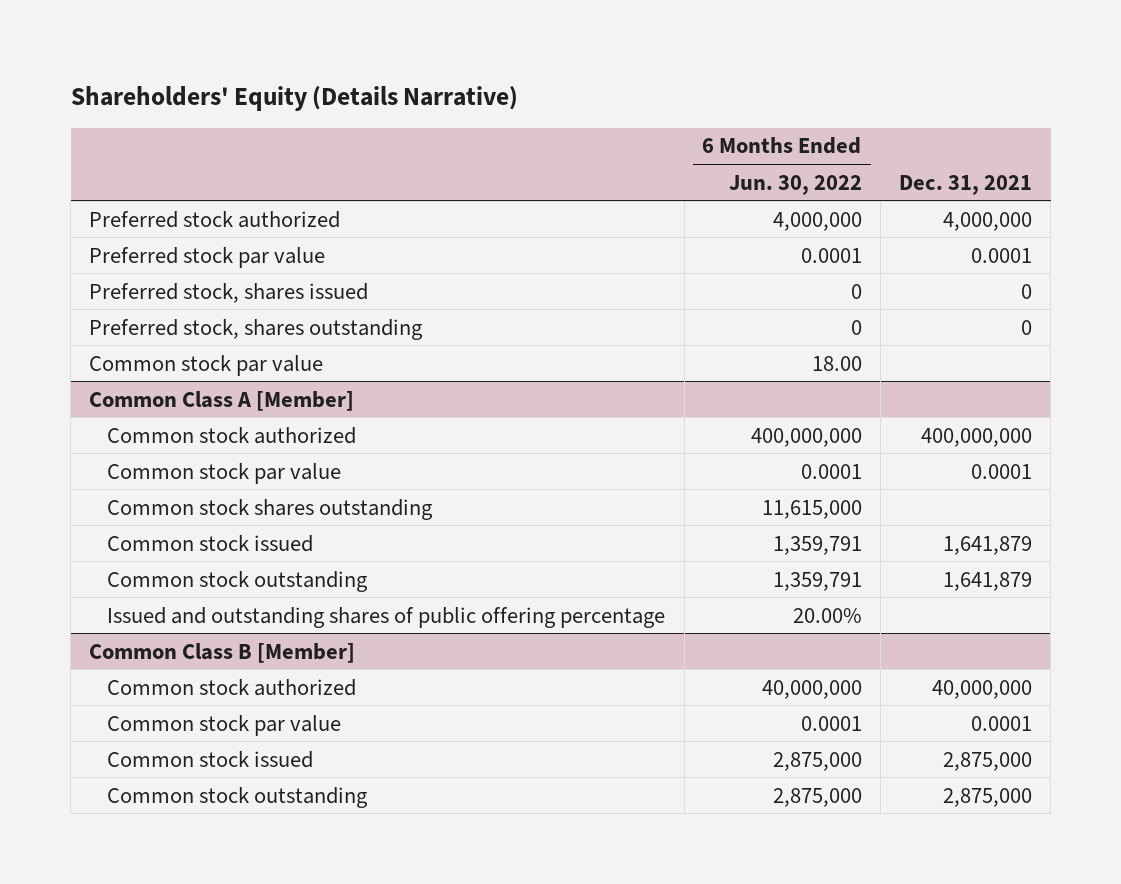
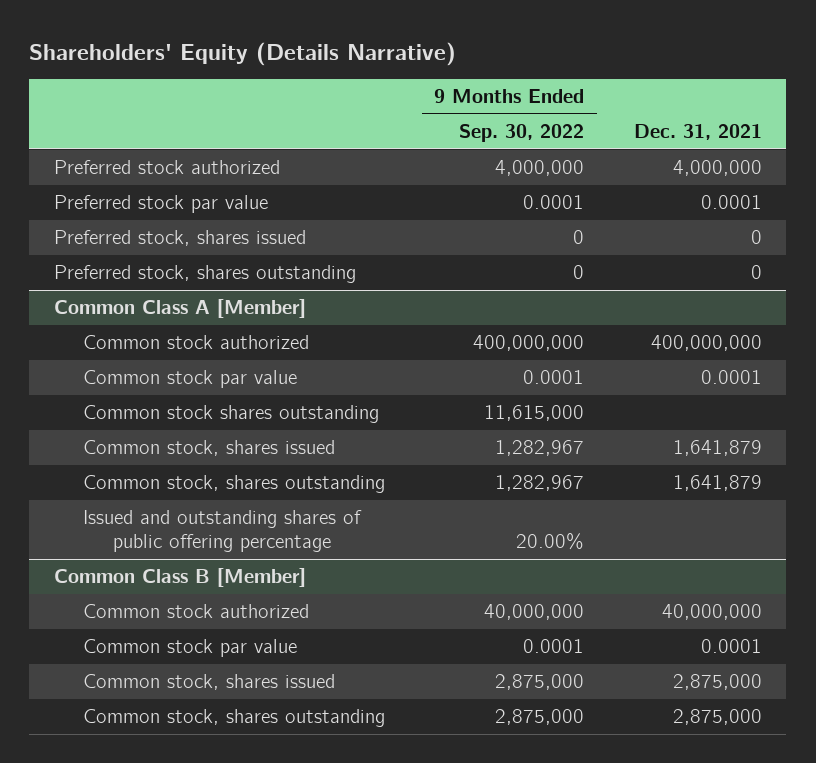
- | 6 Months Ended Jun. 30, 2022 | Dec. 31, 2021
+ | 9 Months Ended Sep. 30, 2022 | Dec. 31, 2021
- Common stock par value | 18.00 |
@ Common Class A [Member]
- Common stock issued | 1,359,791 | 1,641,879
- Common stock outstanding | 1,359,791 | 1,641,879
+ Common stock, shares issued | 1,282,967 | 1,641,879
+ Common stock, shares outstanding | 1,282,967 | 1,641,879
@ Common Class B [Member]
- Common stock issued | 2,875,000 | 2,875,000
- Common stock outstanding | 2,875,000 | 2,875,000
+ Common stock, shares issued | 2,875,000 | 2,875,000
+ Common stock, shares outstanding | 2,875,000 | 2,875,000

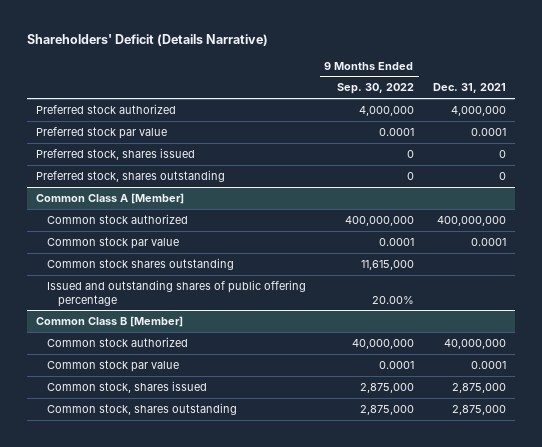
- Shareholders' Equity (Details Narrative)
+ Shareholders' Deficit (Details Narrative)
@ Common Class A [Member]
- Common stock, shares issued | 1,282,967 | 1,641,879
- Common stock, shares outstanding | 1,282,967 | 1,641,879

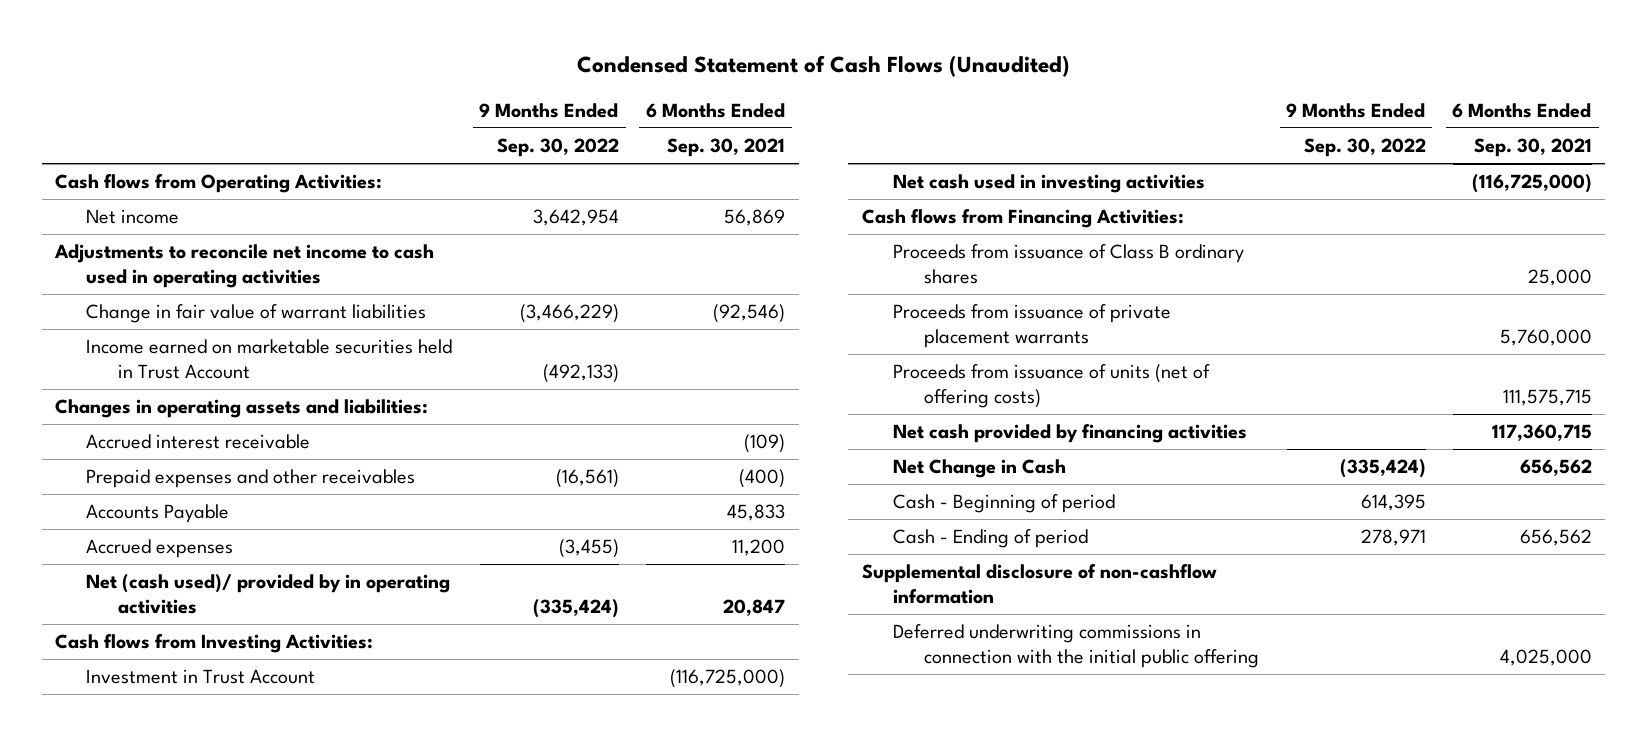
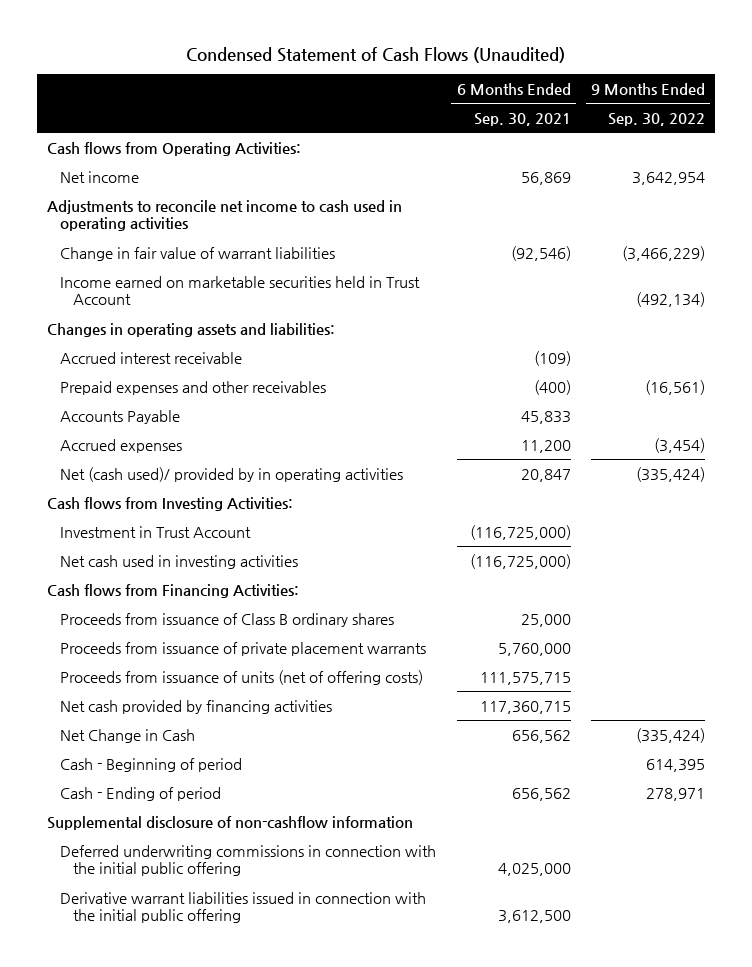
- | 9 Months Ended Sep. 30, 2022 | 6 Months Ended Sep. 30, 2021
+ | 6 Months Ended Sep. 30, 2021 | 9 Months Ended Sep. 30, 2022
- Income earned on marketable securities held in Trust Account | (492,133) |
+ Income earned on marketable securities held in Trust Account | | (492,134)
- Accrued expenses | (3,455) | 11,200
+ Accrued expenses | 11,200 | (3,454)
+ Derivative warrant liabilities issued in connection with the initial public offering | 3,612,500 |

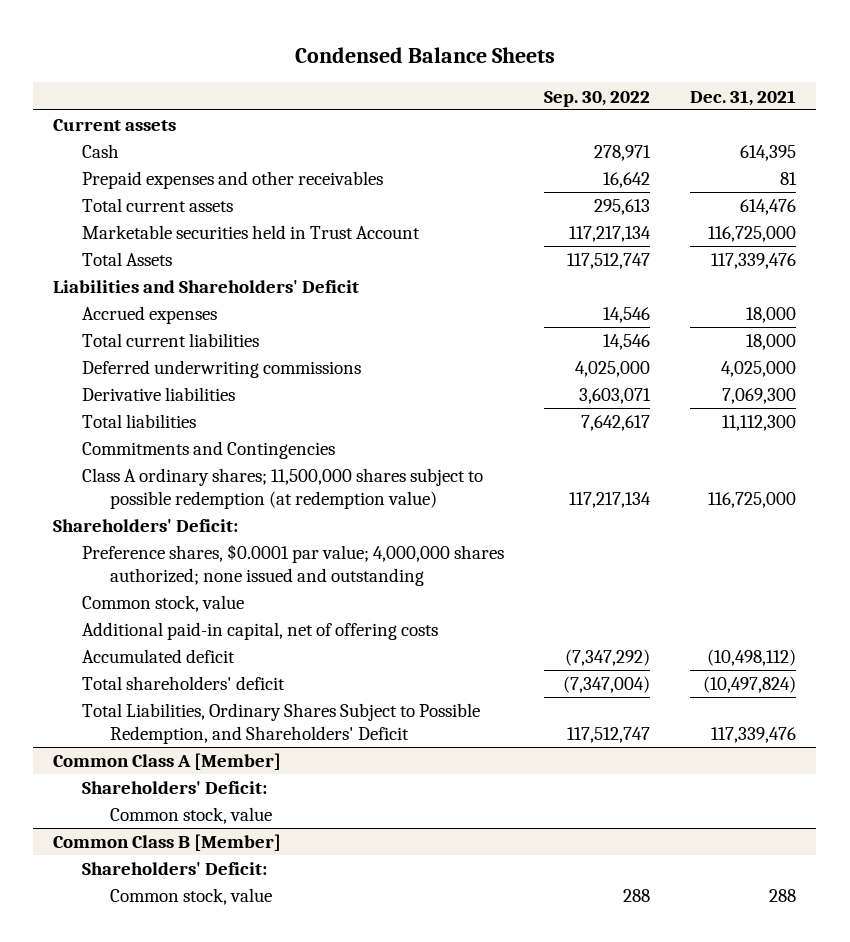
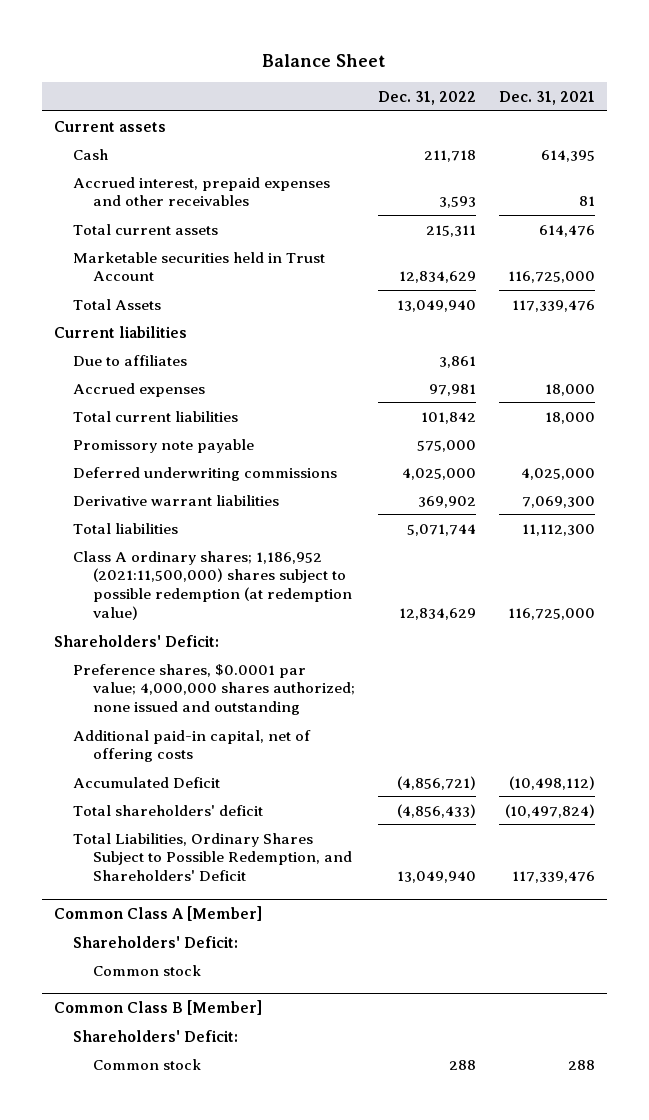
- Condensed Balance Sheets
+ Balance Sheet
- | Sep. 30, 2022 | Dec. 31, 2021
+ | Dec. 31, 2022 | Dec. 31, 2021
- Prepaid expenses and other receivables | 16,642 | 81
+ Accrued interest, prepaid expenses and other receivables | 3,593 | 81
- Liabilities and Shareholders' Deficit
+ Current liabilities
+ Due to affiliates | 3,861 |
+ Promissory note payable | 575,000 |
- Derivative liabilities | 3,603,071 | 7,069,300
+ Derivative warrant liabilities | 369,902 | 7,069,300
- Commitments and Contingencies
- Class A ordinary shares; 11,500,000 shares subject to possible redemption (at redemption value) | 117,217,134 | 116,725,000
+ Class A ordinary shares; 1,186,952 (2021:11,500,000) shares subject to possible redemption (at redemption value) | 12,834,629 | 116,725,000
- Common stock, value
- Accumulated deficit | (7,347,292) | (10,498,112)
+ Accumulated Deficit | (4,856,721) | (10,498,112)
@ Common Class A [Member]
- Common stock, value
+ Common stock
@ Common Class B [Member]
- Common stock, value | 288 | 288
+ Common stock | 288 | 288

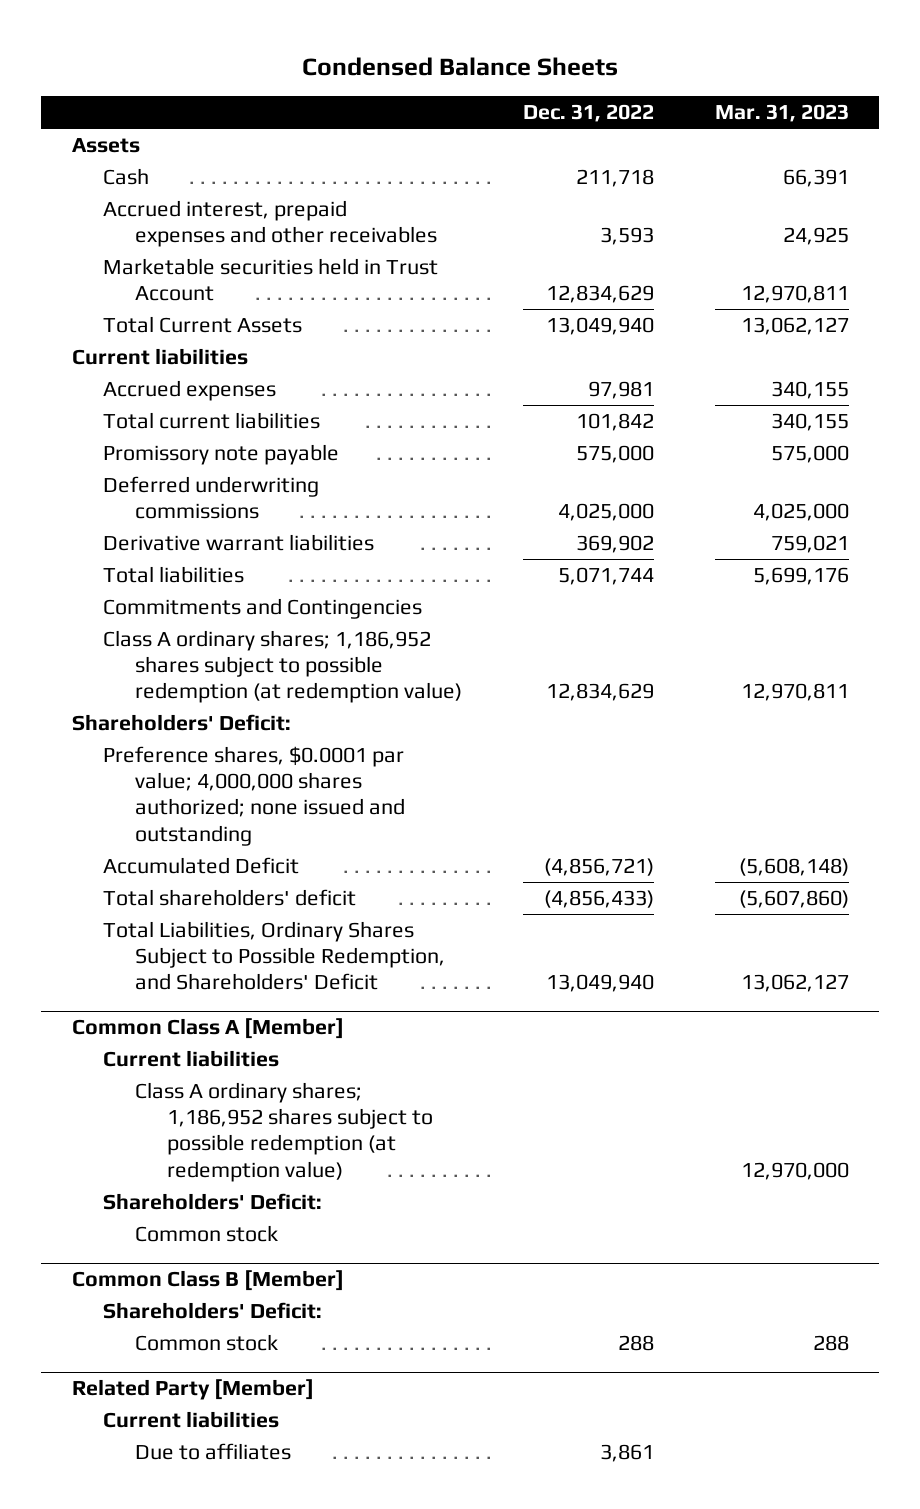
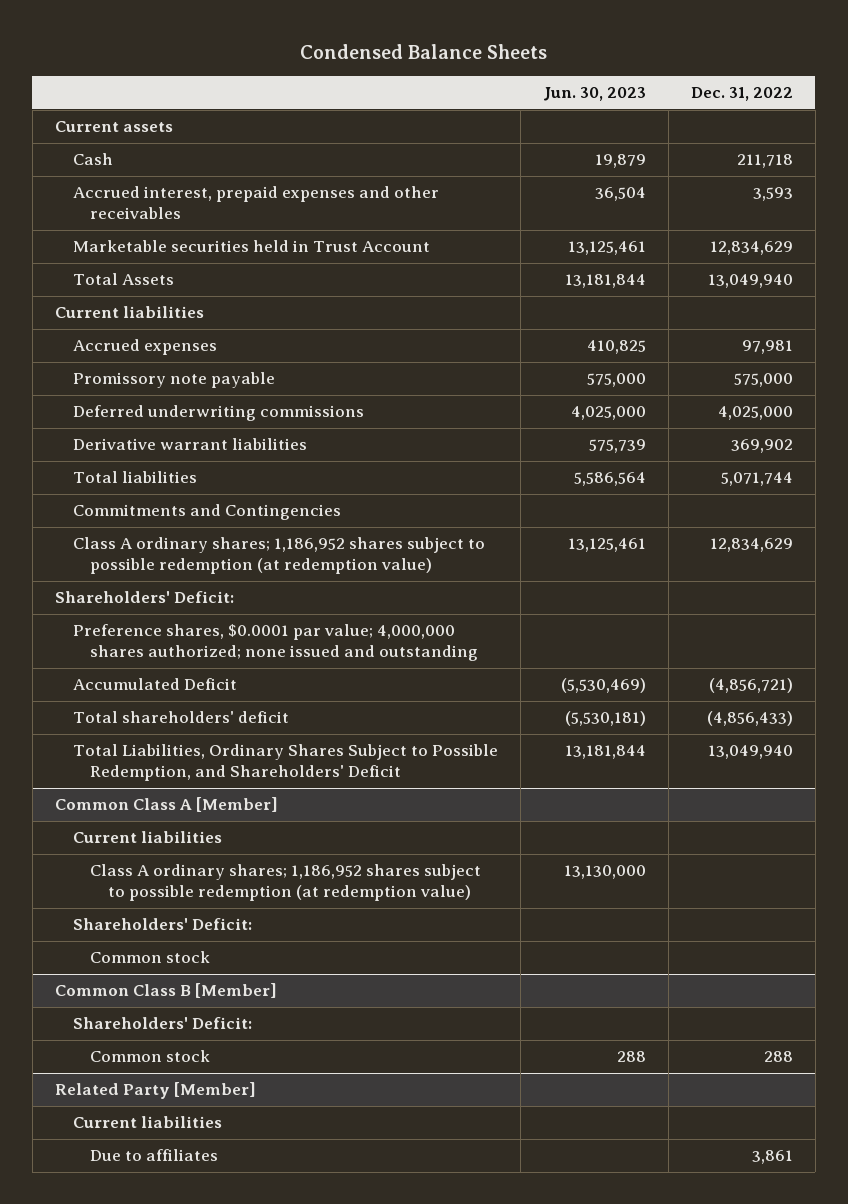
- | Dec. 31, 2022 | Mar. 31, 2023
+ | Jun. 30, 2023 | Dec. 31, 2022
- Assets
+ Current assets
- Total Current Assets | 13,049,940 | 13,062,127
+ Total Assets | 13,181,844 | 13,049,940
- Total current liabilities | 101,842 | 340,155

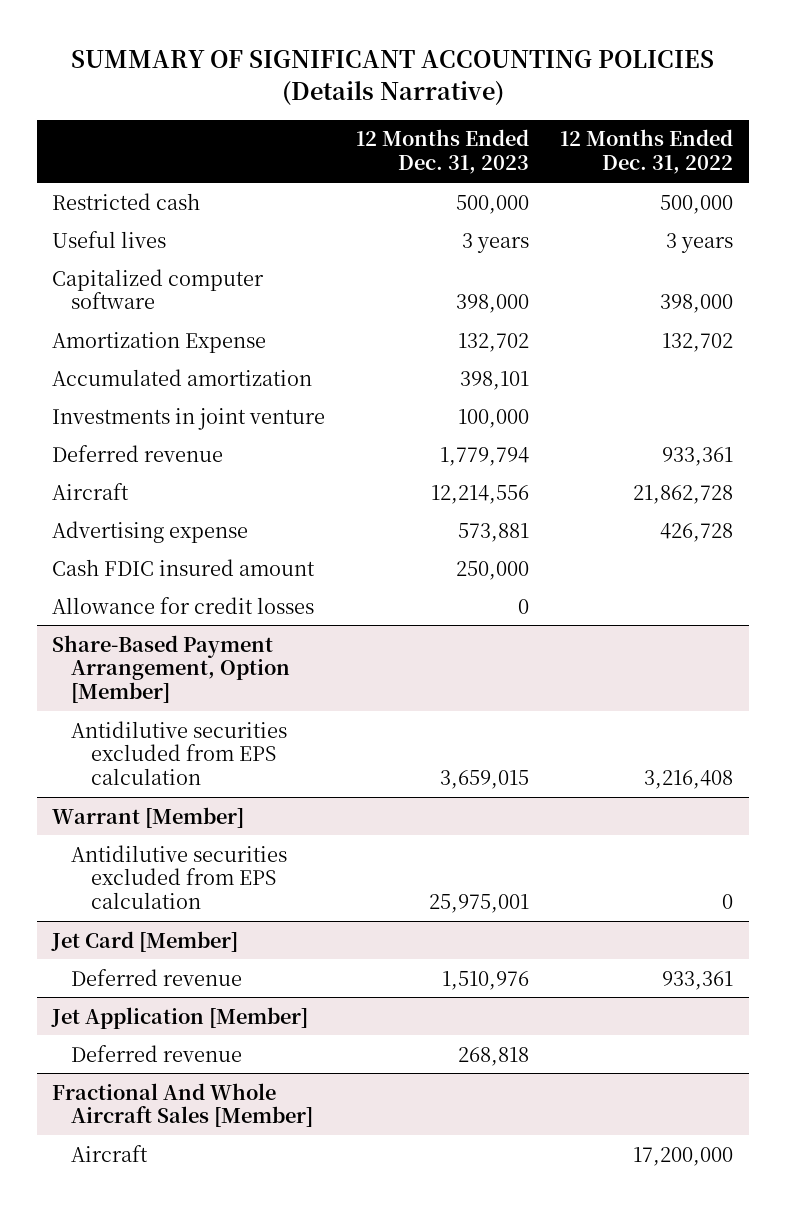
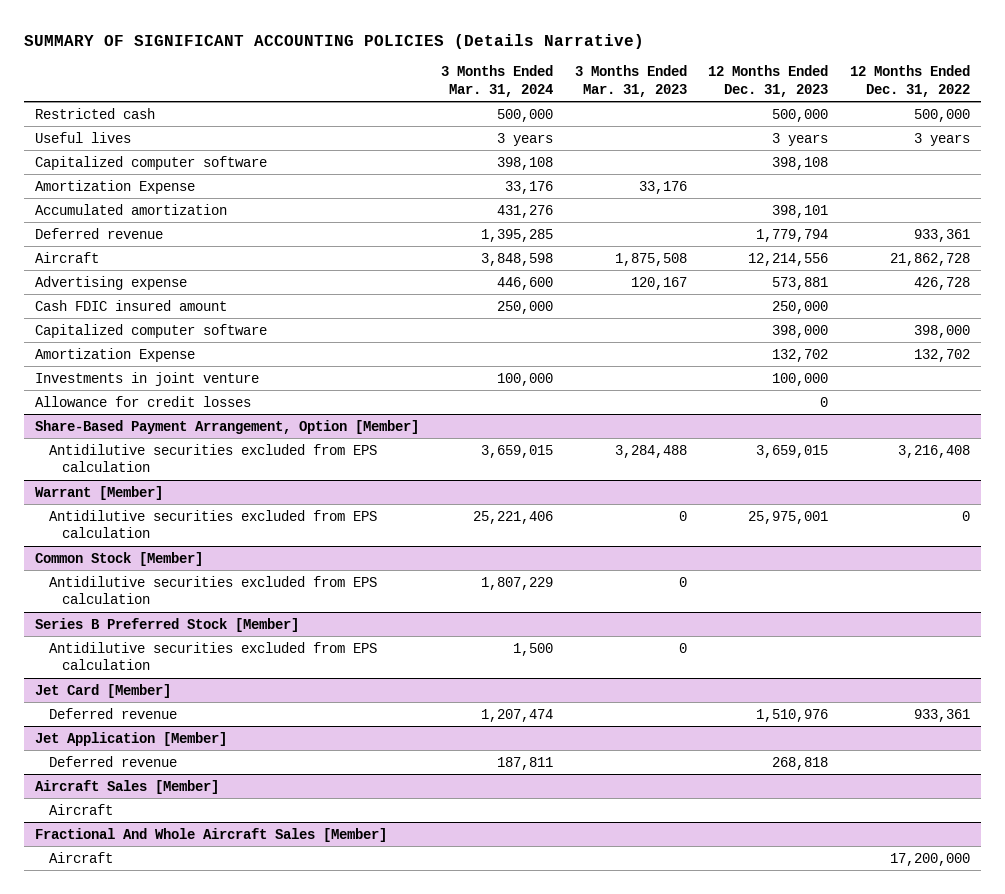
- | 12 Months Ended Dec. 31, 2023 | 12 Months Ended Dec. 31, 2022
+ | 3 Months Ended Mar. 31, 2024 | 3 Months Ended Mar. 31, 2023 | 12 Months Ended Dec. 31, 2023 | 12 Months Ended Dec. 31, 2022
+ Capitalized computer software | 398,108 | | 398,108 |
+ Amortization Expense | 33,176 | 33,176 | |
moved down: Capitalized computer software | | | 398,000 | 398,000
moved down: Amortization Expense | | | 132,702 | 132,702
moved down: Investments in joint venture | 100,000 | | 100,000 |
+ Common Stock [Member]
+ Antidilutive securities excluded from EPS calculation | 1,807,229 | 0 | |
+ Series B Preferred Stock [Member]
+ Antidilutive securities excluded from EPS calculation | 1,500 | 0 | |
+ Aircraft Sales [Member]
+ Aircraft

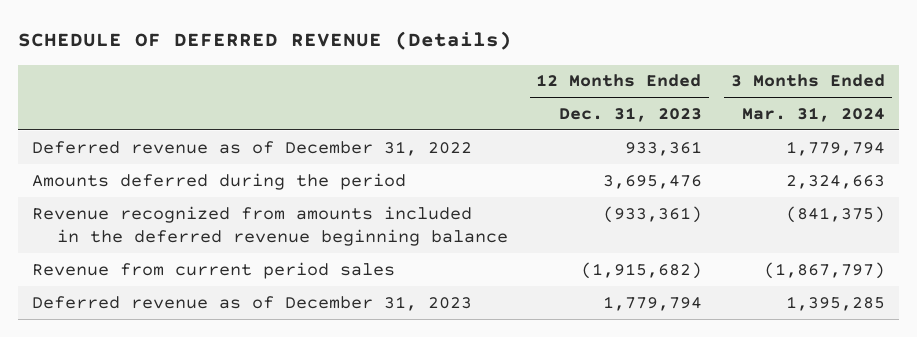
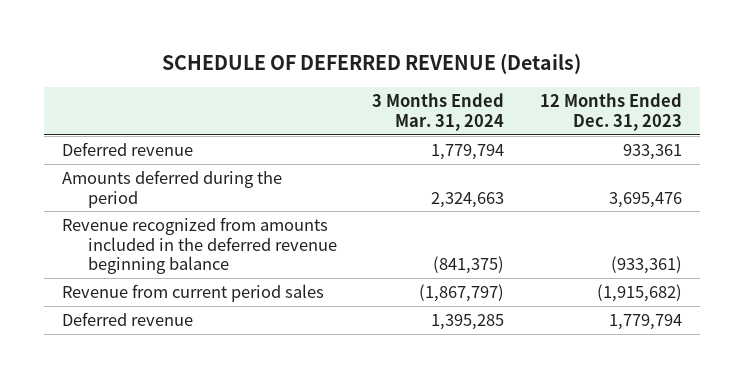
- | 12 Months Ended Dec. 31, 2023 | 3 Months Ended Mar. 31, 2024
+ | 3 Months Ended Mar. 31, 2024 | 12 Months Ended Dec. 31, 2023
- Deferred revenue as of December 31, 2022 | 933,361 | 1,779,794
+ Deferred revenue | 1,779,794 | 933,361
- Deferred revenue as of December 31, 2023 | 1,779,794 | 1,395,285
+ Deferred revenue | 1,395,285 | 1,779,794

